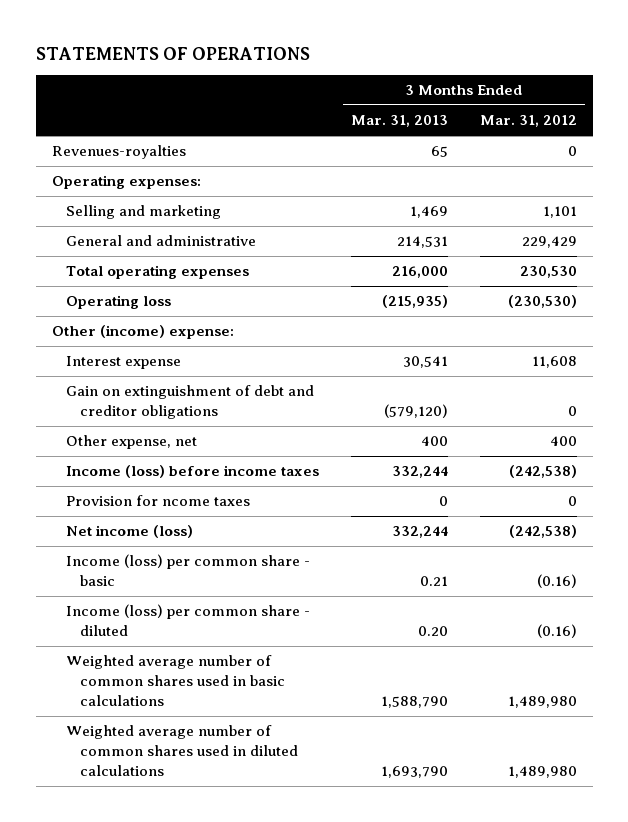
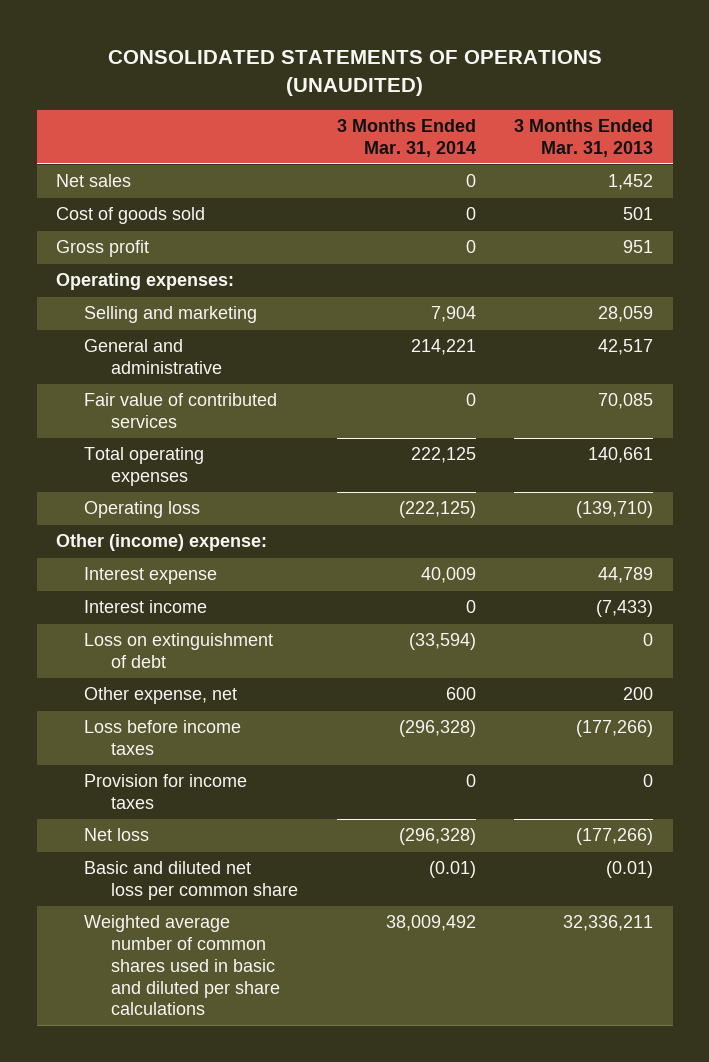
- STATEMENTS OF OPERATIONS
+ CONSOLIDATED STATEMENTS OF OPERATIONS (UNAUDITED)
- | 3 Months Ended Mar. 31, 2013 | 3 Months Ended Mar. 31, 2012
+ | 3 Months Ended Mar. 31, 2014 | 3 Months Ended Mar. 31, 2013
- Revenues-royalties | 65 | 0
+ Net sales | 0 | 1,452
+ Cost of goods sold | 0 | 501
+ Gross profit | 0 | 951
- Selling and marketing | 1,469 | 1,101
- General and administrative | 214,531 | 229,429
- Total operating expenses | 216,000 | 230,530
- Operating loss | (215,935) | (230,530)
+ Selling and marketing | 7,904 | 28,059
+ General and administrative | 214,221 | 42,517
+ Fair value of contributed services | 0 | 70,085
+ Total operating expenses | 222,125 | 140,661
+ Operating loss | (222,125) | (139,710)
- Interest expense | 30,541 | 11,608
- Gain on extinguishment of debt and creditor obligations | (579,120) | 0
- Other expense, net | 400 | 400
- Income (loss) before income taxes | 332,244 | (242,538)
- Provision for ncome taxes | 0 | 0
- Net income (loss) | 332,244 | (242,538)
- Income (loss) per common share - basic | 0.21 | (0.16)
- Income (loss) per common share - diluted | 0.20 | (0.16)
- Weighted average number of common shares used in basic calculations | 1,588,790 | 1,489,980
- Weighted average number of common shares used in diluted calculations | 1,693,790 | 1,489,980
+ Interest expense | 40,009 | 44,789
+ Interest income | 0 | (7,433)
+ Loss on extinguishment of debt | (33,594) | 0
+ Other expense, net | 600 | 200
+ Loss before income taxes | (296,328) | (177,266)
+ Provision for income taxes | 0 | 0
+ Net loss | (296,328) | (177,266)
+ Basic and diluted net loss per common share | (0.01) | (0.01)
+ Weighted average number of common shares used in basic and diluted per share calculations | 38,009,492 | 32,336,211

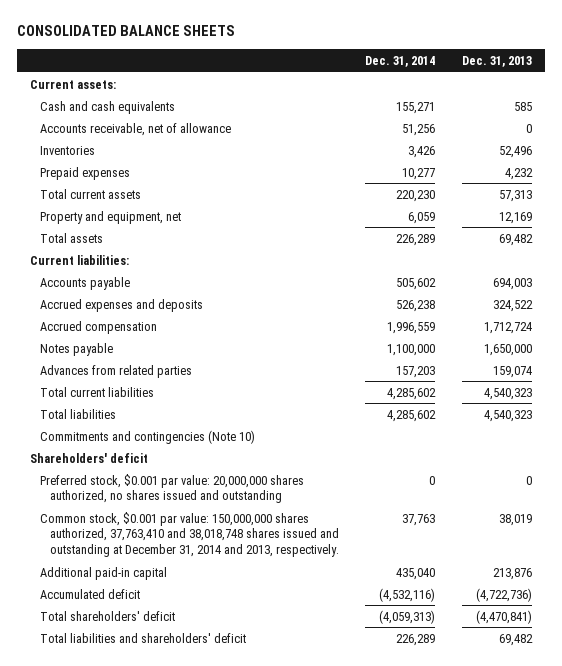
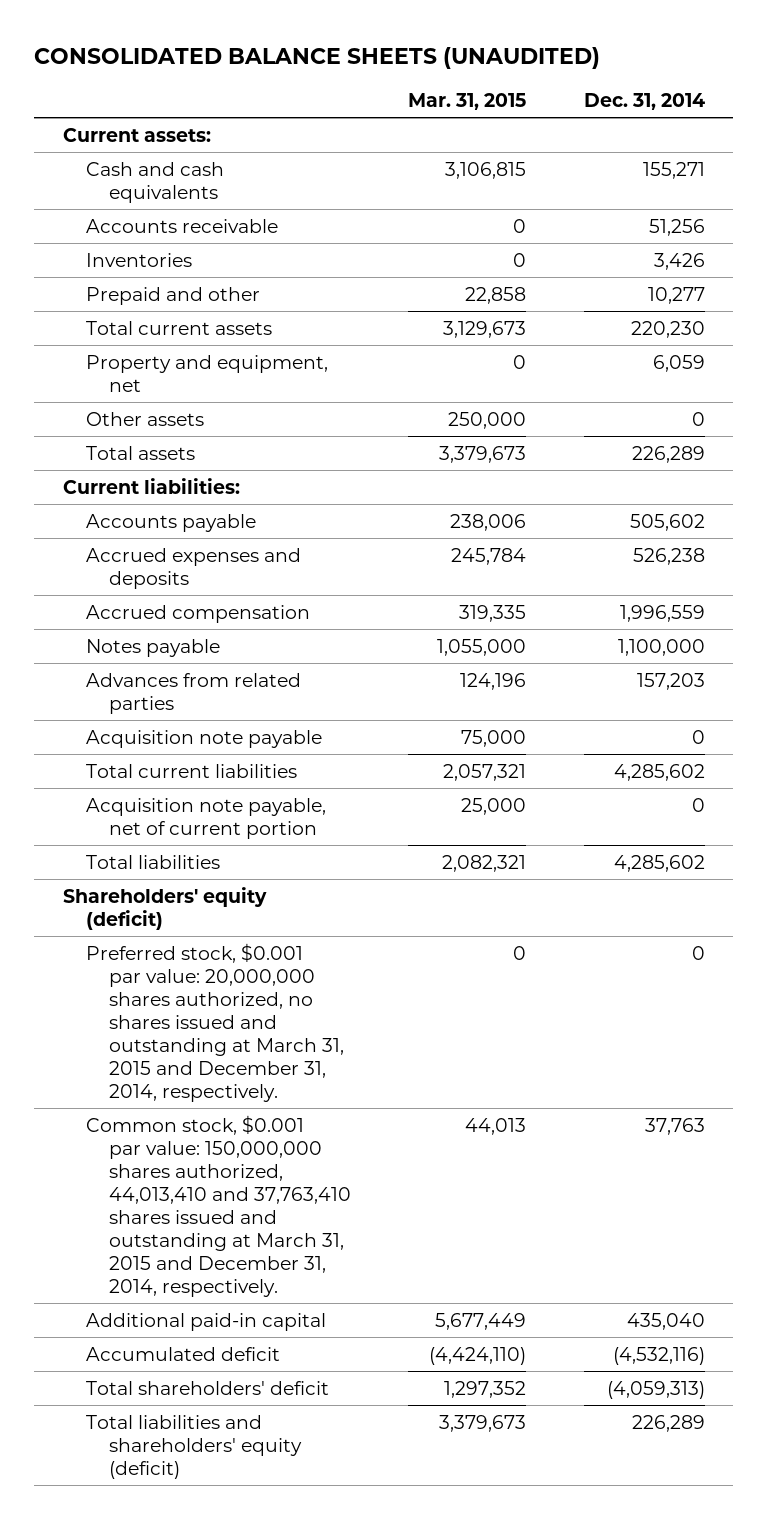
- CONSOLIDATED BALANCE SHEETS
+ CONSOLIDATED BALANCE SHEETS (UNAUDITED)
- | Dec. 31, 2014 | Dec. 31, 2013
+ | Mar. 31, 2015 | Dec. 31, 2014
- Accounts receivable, net of allowance | 51,256 | 0
+ Accounts receivable | 0 | 51,256
- Prepaid expenses | 10,277 | 4,232
+ Prepaid and other | 22,858 | 10,277
+ Other assets | 250,000 | 0
+ Acquisition note payable | 75,000 | 0
+ Acquisition note payable, net of current portion | 25,000 | 0
- Commitments and contingencies (Note 10)
- Shareholders' deficit
- Preferred stock, $0.001 par value: 20,000,000 shares authorized, no shares issued and outstanding | 0 | 0
- Common stock, $0.001 par value: 150,000,000 shares authorized, 37,763,410 and 38,018,748 shares issued and outstanding at December 31, 2014 and 2013, respectively. | 37,763 | 38,019
+ Shareholders' equity (deficit)
+ Preferred stock, $0.001 par value: 20,000,000 shares authorized, no shares issued and outstanding at March 31, 2015 and December 31, 2014, respectively. | 0 | 0
+ Common stock, $0.001 par value: 150,000,000 shares authorized, 44,013,410 and 37,763,410 shares issued and outstanding at March 31, 2015 and December 31, 2014, respectively. | 44,013 | 37,763
- Total liabilities and shareholders' deficit | 226,289 | 69,482
+ Total liabilities and shareholders' equity (deficit) | 3,379,673 | 226,289

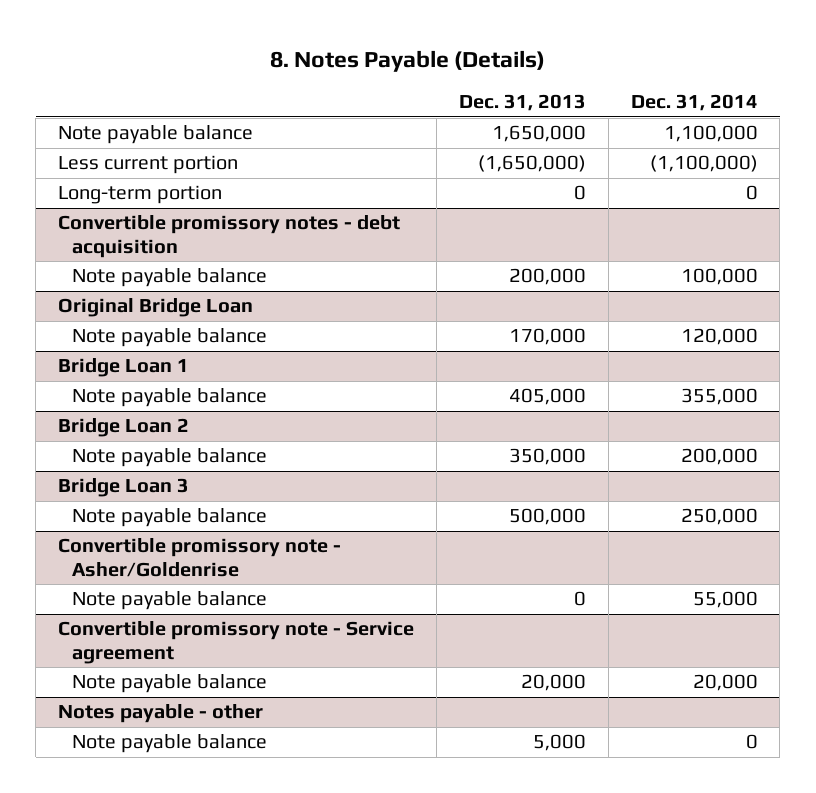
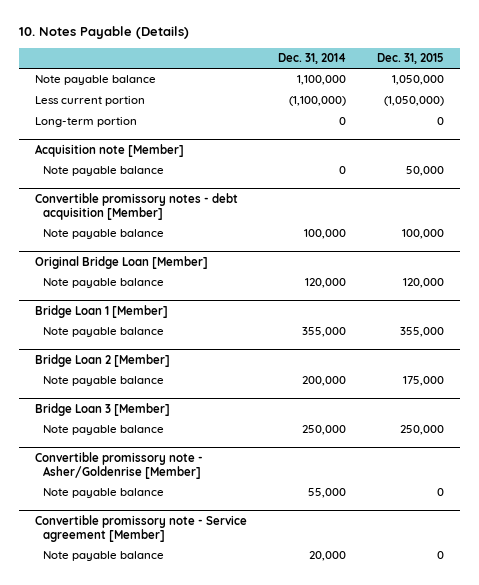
- 8. Notes Payable (Details)
+ 10. Notes Payable (Details)
- | Dec. 31, 2013 | Dec. 31, 2014
+ | Dec. 31, 2014 | Dec. 31, 2015
- Convertible promissory notes - debt acquisition
+ Acquisition note [Member]
+ Note payable balance | 0 | 50,000
+ Convertible promissory notes - debt acquisition [Member]
- Original Bridge Loan
+ Original Bridge Loan [Member]
- Bridge Loan 1
+ Bridge Loan 1 [Member]
- Bridge Loan 2
+ Bridge Loan 2 [Member]
- Bridge Loan 3
+ Bridge Loan 3 [Member]
- Convertible promissory note - Asher/Goldenrise
+ Convertible promissory note - Asher/Goldenrise [Member]
- Convertible promissory note - Service agreement
+ Convertible promissory note - Service agreement [Member]
- Notes payable - other
- Note payable balance | 5,000 | 0

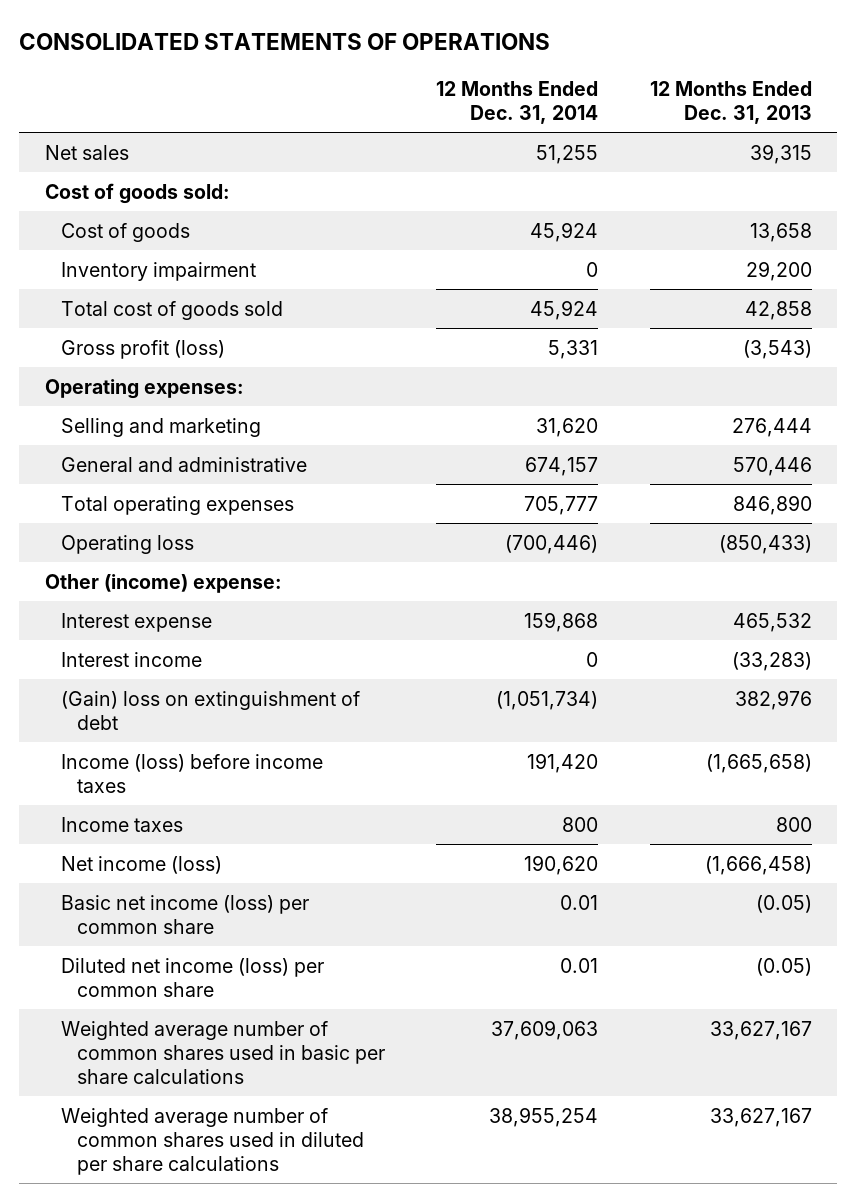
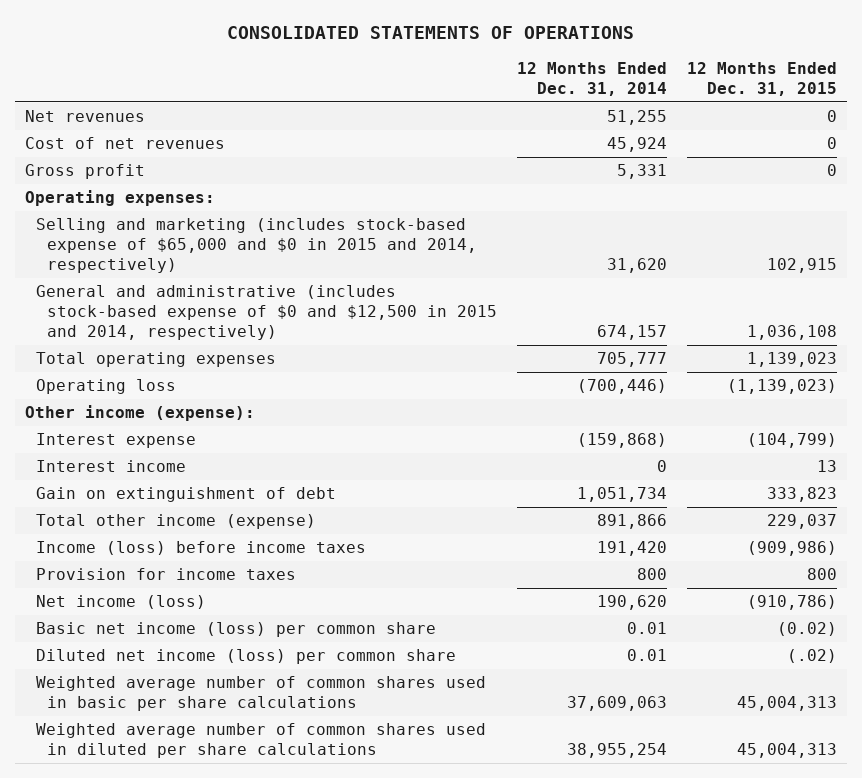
- | 12 Months Ended Dec. 31, 2014 | 12 Months Ended Dec. 31, 2013
+ | 12 Months Ended Dec. 31, 2014 | 12 Months Ended Dec. 31, 2015
- Net sales | 51,255 | 39,315
- Cost of goods sold:
- Cost of goods | 45,924 | 13,658
- Inventory impairment | 0 | 29,200
- Total cost of goods sold | 45,924 | 42,858
- Gross profit (loss) | 5,331 | (3,543)
+ Net revenues | 51,255 | 0
+ Cost of net revenues | 45,924 | 0
+ Gross profit | 5,331 | 0
- Selling and marketing | 31,620 | 276,444
- General and administrative | 674,157 | 570,446
+ Selling and marketing (includes stock-based expense of $65,000 and $0 in 2015 and 2014, respectively) | 31,620 | 102,915
+ General and administrative (includes stock-based expense of $0 and $12,500 in 2015 and 2014, respectively) | 674,157 | 1,036,108
- Other (income) expense:
- Interest expense | 159,868 | 465,532
+ Other income (expense):
+ Interest expense | (159,868) | (104,799)
- (Gain) loss on extinguishment of debt | (1,051,734) | 382,976
+ Gain on extinguishment of debt | 1,051,734 | 333,823
+ Total other income (expense) | 891,866 | 229,037
- Income taxes | 800 | 800
+ Provision for income taxes | 800 | 800

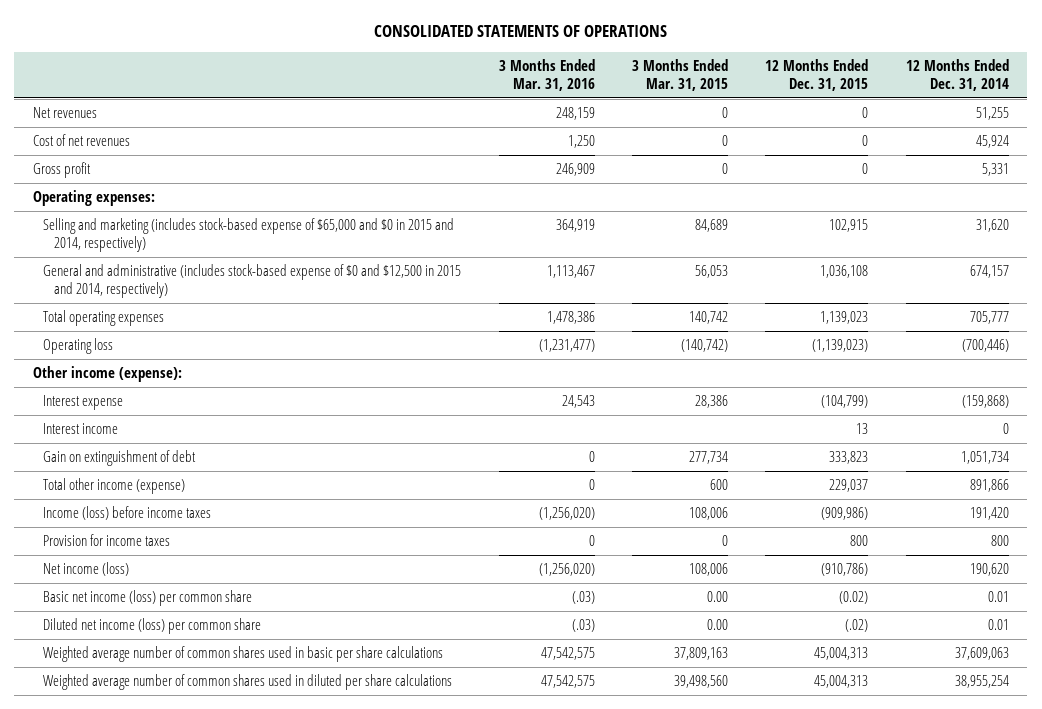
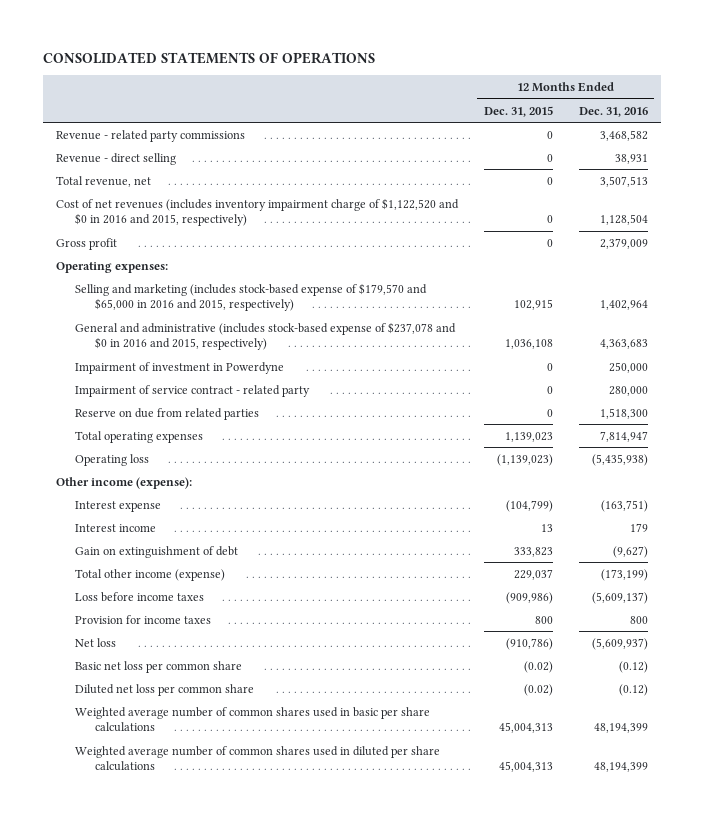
- | 3 Months Ended Mar. 31, 2016 | 3 Months Ended Mar. 31, 2015 | 12 Months Ended Dec. 31, 2015 | 12 Months Ended Dec. 31, 2014
+ | 12 Months Ended Dec. 31, 2015 | 12 Months Ended Dec. 31, 2016
- Net revenues | 248,159 | 0 | 0 | 51,255
- Cost of net revenues | 1,250 | 0 | 0 | 45,924
+ Revenue - related party commissions | 0 | 3,468,582
+ Revenue - direct selling | 0 | 38,931
+ Total revenue, net | 0 | 3,507,513
+ Cost of net revenues (includes inventory impairment charge of $1,122,520 and $0 in 2016 and 2015, respectively) | 0 | 1,128,504
- Selling and marketing (includes stock-based expense of $65,000 and $0 in 2015 and 2014, respectively) | 364,919 | 84,689 | 102,915 | 31,620
- General and administrative (includes stock-based expense of $0 and $12,500 in 2015 and 2014, respectively) | 1,113,467 | 56,053 | 1,036,108 | 674,157
+ Selling and marketing (includes stock-based expense of $179,570 and $65,000 in 2016 and 2015, respectively) | 102,915 | 1,402,964
+ General and administrative (includes stock-based expense of $237,078 and $0 in 2016 and 2015, respectively) | 1,036,108 | 4,363,683
+ Impairment of investment in Powerdyne | 0 | 250,000
+ Impairment of service contract - related party | 0 | 280,000
+ Reserve on due from related parties | 0 | 1,518,300
- Income (loss) before income taxes | (1,256,020) | 108,006 | (909,986) | 191,420
+ Loss before income taxes | (909,986) | (5,609,137)
- Net income (loss) | (1,256,020) | 108,006 | (910,786) | 190,620
- Basic net income (loss) per common share | (.03) | 0.00 | (0.02) | 0.01
- Diluted net income (loss) per common share | (.03) | 0.00 | (.02) | 0.01
+ Net loss | (910,786) | (5,609,937)
+ Basic net loss per common share | (0.02) | (0.12)
+ Diluted net loss per common share | (0.02) | (0.12)

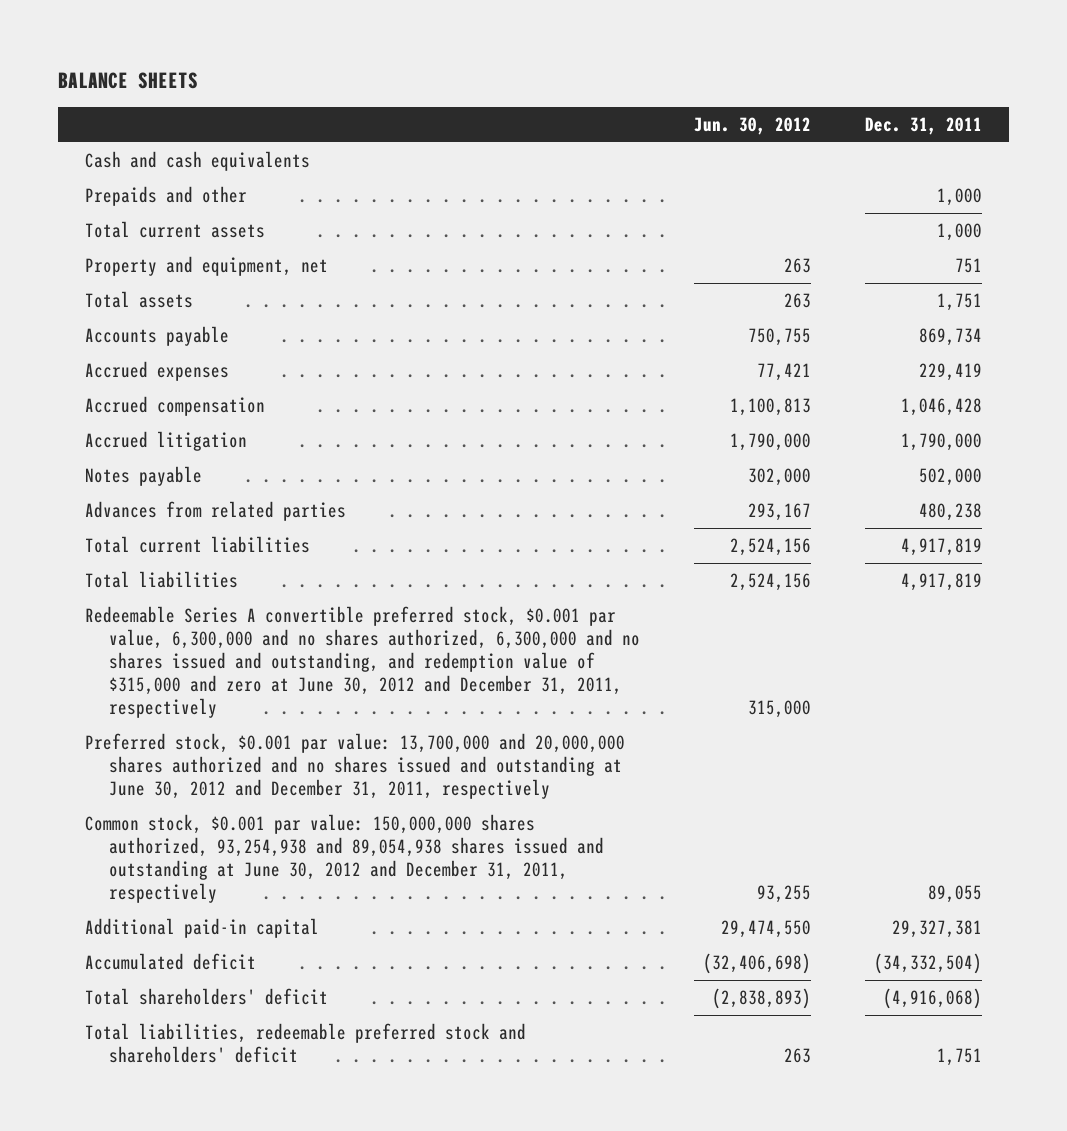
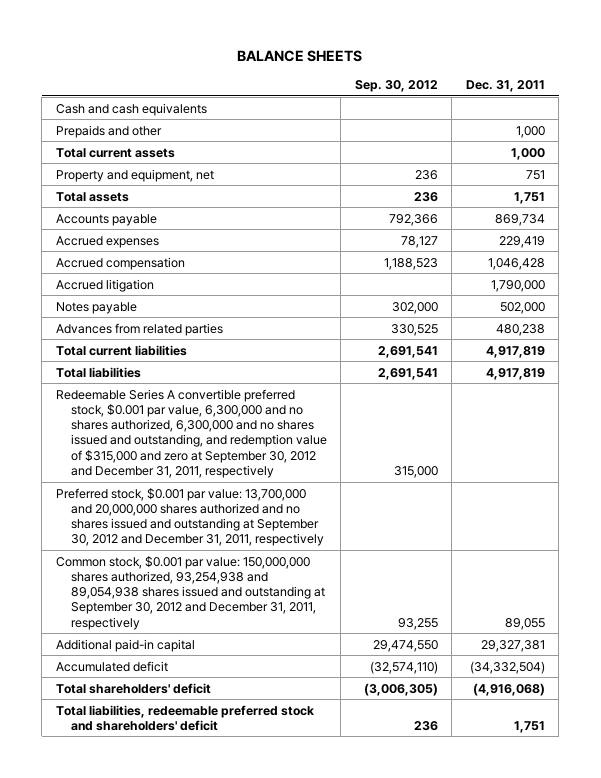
- | Jun. 30, 2012 | Dec. 31, 2011
+ | Sep. 30, 2012 | Dec. 31, 2011
- Redeemable Series A convertible preferred stock, $0.001 par value, 6,300,000 and no shares authorized, 6,300,000 and no shares issued and outstanding, and redemption value of $315,000 and zero at June 30, 2012 and December 31, 2011, respectively | 315,000 |
- Preferred stock, $0.001 par value: 13,700,000 and 20,000,000 shares authorized and no shares issued and outstanding at June 30, 2012 and December 31, 2011, respectively
- Common stock, $0.001 par value: 150,000,000 shares authorized, 93,254,938 and 89,054,938 shares issued and outstanding at June 30, 2012 and December 31, 2011, respectively | 93,255 | 89,055
+ Redeemable Series A convertible preferred stock, $0.001 par value, 6,300,000 and no shares authorized, 6,300,000 and no shares issued and outstanding, and redemption value of $315,000 and zero at September 30, 2012 and December 31, 2011, respectively | 315,000 |
+ Preferred stock, $0.001 par value: 13,700,000 and 20,000,000 shares authorized and no shares issued and outstanding at September 30, 2012 and December 31, 2011, respectively
+ Common stock, $0.001 par value: 150,000,000 shares authorized, 93,254,938 and 89,054,938 shares issued and outstanding at September 30, 2012 and December 31, 2011, respectively | 93,255 | 89,055

